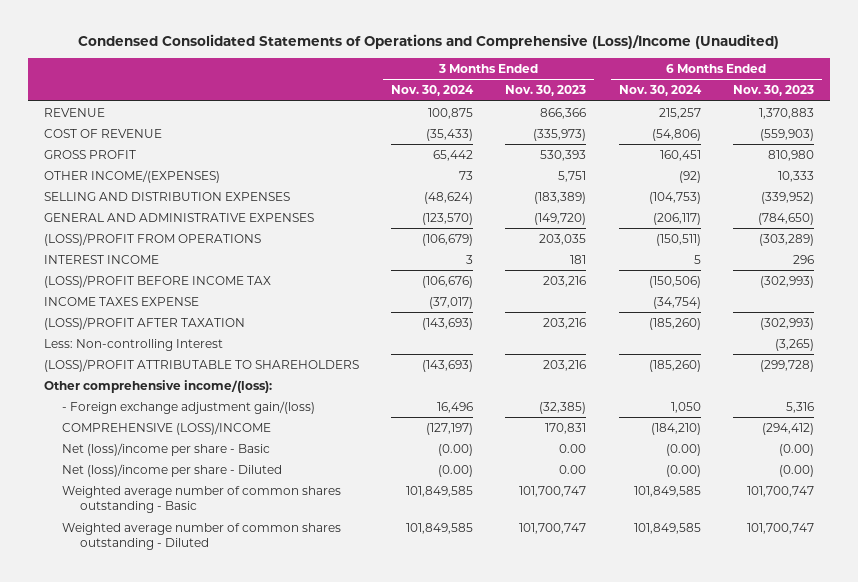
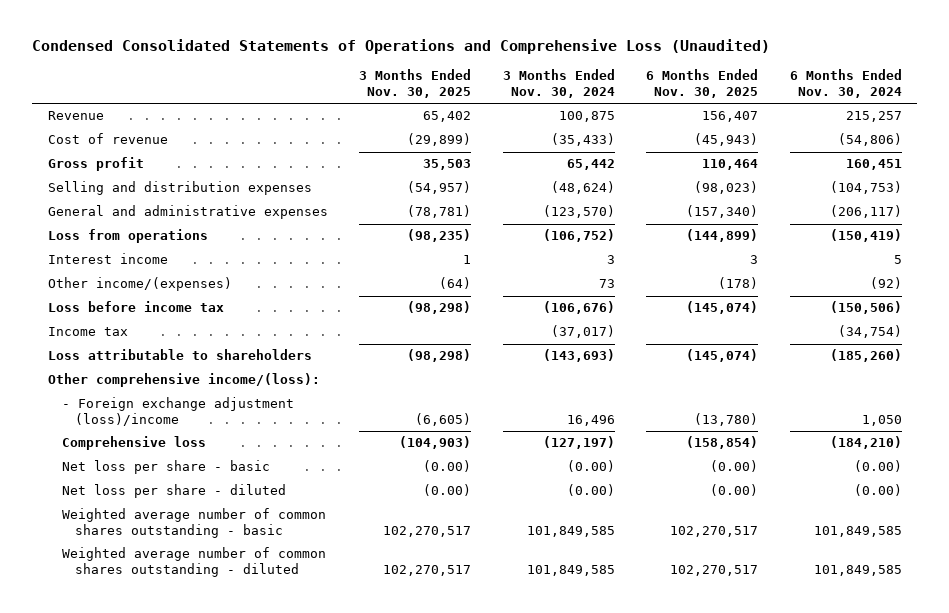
- Condensed Consolidated Statements of Operations and Comprehensive (Loss)/Income (Unaudited)
+ Condensed Consolidated Statements of Operations and Comprehensive Loss (Unaudited)
- | 3 Months Ended Nov. 30, 2024 | 3 Months Ended Nov. 30, 2023 | 6 Months Ended Nov. 30, 2024 | 6 Months Ended Nov. 30, 2023
+ | 3 Months Ended Nov. 30, 2025 | 3 Months Ended Nov. 30, 2024 | 6 Months Ended Nov. 30, 2025 | 6 Months Ended Nov. 30, 2024
- REVENUE | 100,875 | 866,366 | 215,257 | 1,370,883
- COST OF REVENUE | (35,433) | (335,973) | (54,806) | (559,903)
- GROSS PROFIT | 65,442 | 530,393 | 160,451 | 810,980
- OTHER INCOME/(EXPENSES) | 73 | 5,751 | (92) | 10,333
- SELLING AND DISTRIBUTION EXPENSES | (48,624) | (183,389) | (104,753) | (339,952)
- GENERAL AND ADMINISTRATIVE EXPENSES | (123,570) | (149,720) | (206,117) | (784,650)
- (LOSS)/PROFIT FROM OPERATIONS | (106,679) | 203,035 | (150,511) | (303,289)
- INTEREST INCOME | 3 | 181 | 5 | 296
- (LOSS)/PROFIT BEFORE INCOME TAX | (106,676) | 203,216 | (150,506) | (302,993)
- INCOME TAXES EXPENSE | (37,017) | | (34,754) |
- (LOSS)/PROFIT AFTER TAXATION | (143,693) | 203,216 | (185,260) | (302,993)
- Less: Non-controlling Interest | | | | (3,265)
- (LOSS)/PROFIT ATTRIBUTABLE TO SHAREHOLDERS | (143,693) | 203,216 | (185,260) | (299,728)
+ Revenue | 65,402 | 100,875 | 156,407 | 215,257
+ Cost of revenue | (29,899) | (35,433) | (45,943) | (54,806)
+ Gross profit | 35,503 | 65,442 | 110,464 | 160,451
+ Selling and distribution expenses | (54,957) | (48,624) | (98,023) | (104,753)
+ General and administrative expenses | (78,781) | (123,570) | (157,340) | (206,117)
+ Loss from operations | (98,235) | (106,752) | (144,899) | (150,419)
+ Interest income | 1 | 3 | 3 | 5
+ Other income/(expenses) | (64) | 73 | (178) | (92)
+ Loss before income tax | (98,298) | (106,676) | (145,074) | (150,506)
+ Income tax | | (37,017) | | (34,754)
+ Loss attributable to shareholders | (98,298) | (143,693) | (145,074) | (185,260)
- - Foreign exchange adjustment gain/(loss) | 16,496 | (32,385) | 1,050 | 5,316
- COMPREHENSIVE (LOSS)/INCOME | (127,197) | 170,831 | (184,210) | (294,412)
- Net (loss)/income per share - Basic | (0.00) | 0.00 | (0.00) | (0.00)
- Net (loss)/income per share - Diluted | (0.00) | 0.00 | (0.00) | (0.00)
- Weighted average number of common shares outstanding - Basic | 101,849,585 | 101,700,747 | 101,849,585 | 101,700,747
- Weighted average number of common shares outstanding - Diluted | 101,849,585 | 101,700,747 | 101,849,585 | 101,700,747
+ - Foreign exchange adjustment (loss)/income | (6,605) | 16,496 | (13,780) | 1,050
+ Comprehensive loss | (104,903) | (127,197) | (158,854) | (184,210)
+ Net loss per share - basic | (0.00) | (0.00) | (0.00) | (0.00)
+ Net loss per share - diluted | (0.00) | (0.00) | (0.00) | (0.00)
+ Weighted average number of common shares outstanding - basic | 102,270,517 | 101,849,585 | 102,270,517 | 101,849,585
+ Weighted average number of common shares outstanding - diluted | 102,270,517 | 101,849,585 | 102,270,517 | 101,849,585

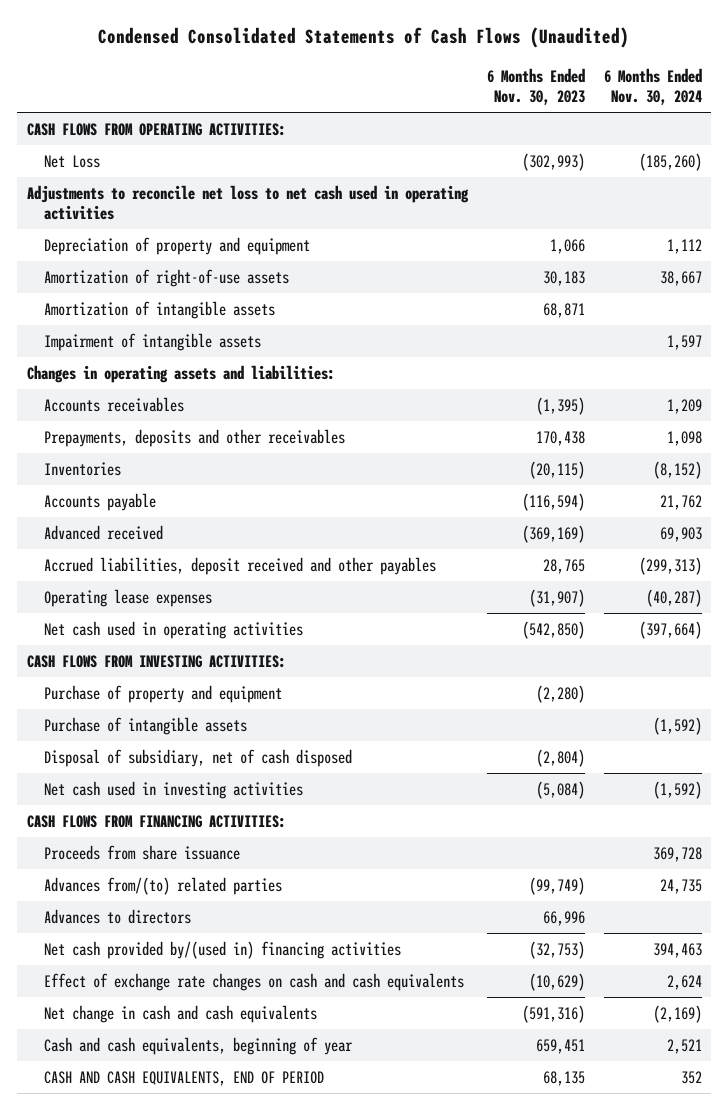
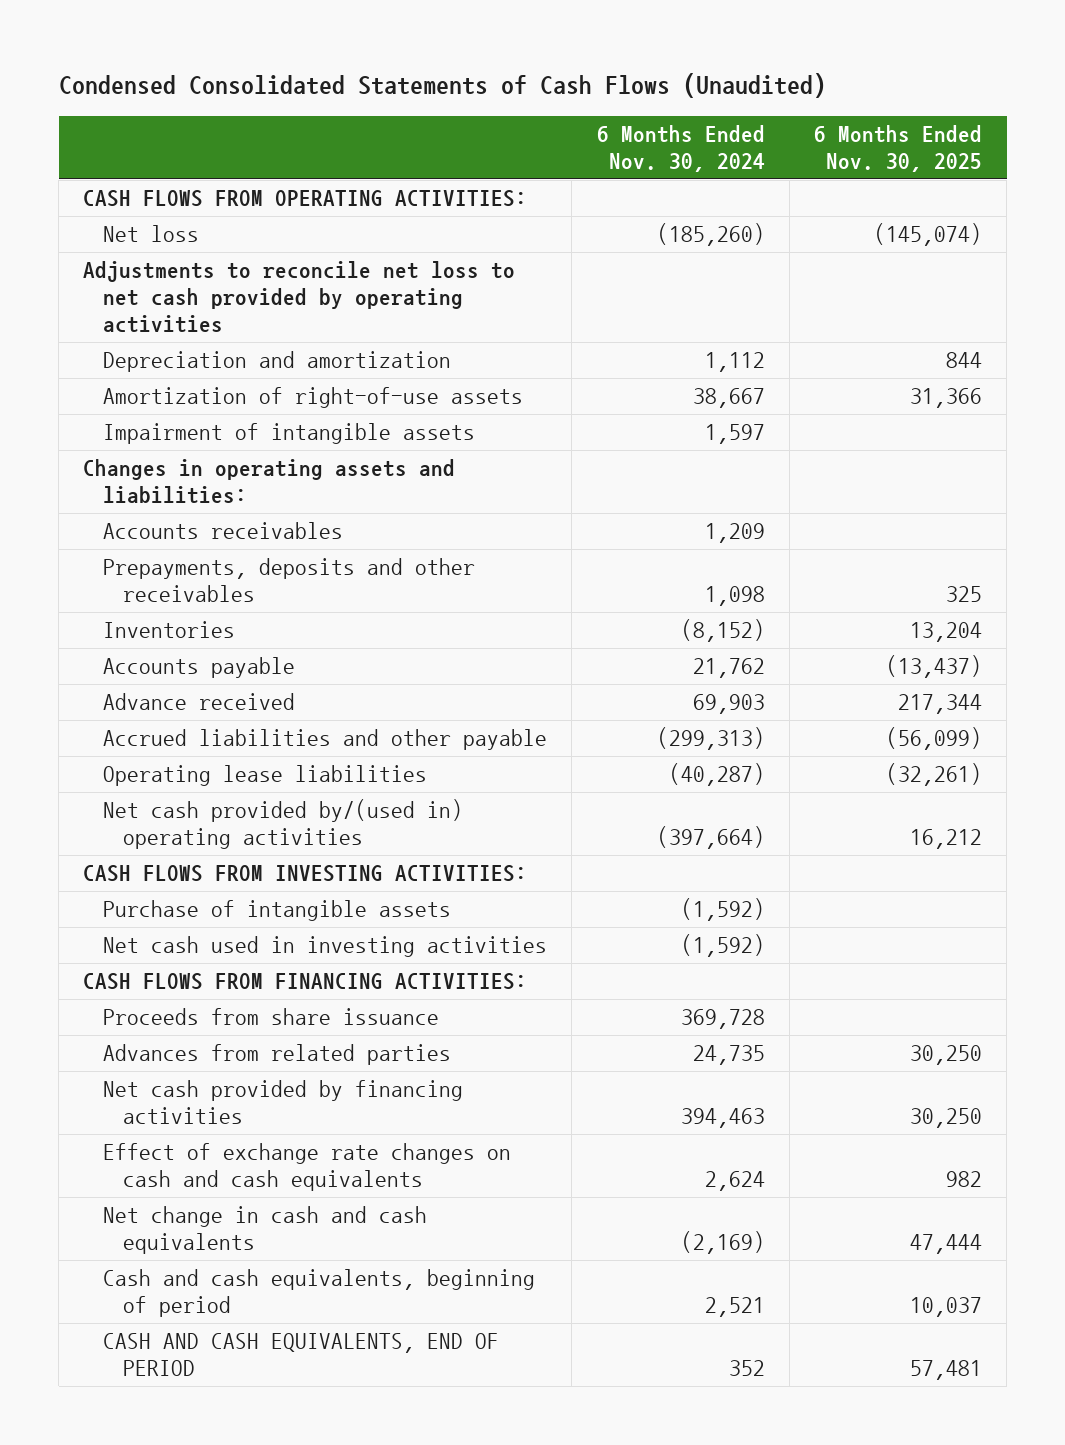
- | 6 Months Ended Nov. 30, 2023 | 6 Months Ended Nov. 30, 2024
+ | 6 Months Ended Nov. 30, 2024 | 6 Months Ended Nov. 30, 2025
- Net Loss | (302,993) | (185,260)
- Adjustments to reconcile net loss to net cash used in operating activities
- Depreciation of property and equipment | 1,066 | 1,112
+ Net loss | (185,260) | (145,074)
+ Adjustments to reconcile net loss to net cash provided by operating activities
+ Depreciation and amortization | 1,112 | 844
- Amortization of intangible assets | 68,871 |
- Advanced received | (369,169) | 69,903
- Accrued liabilities, deposit received and other payables | 28,765 | (299,313)
- Operating lease expenses | (31,907) | (40,287)
- Net cash used in operating activities | (542,850) | (397,664)
+ Advance received | 69,903 | 217,344
+ Accrued liabilities and other payable | (299,313) | (56,099)
+ Operating lease liabilities | (40,287) | (32,261)
+ Net cash provided by/(used in) operating activities | (397,664) | 16,212
- Purchase of property and equipment | (2,280) |
- Disposal of subsidiary, net of cash disposed | (2,804) |
- Advances from/(to) related parties | (99,749) | 24,735
- Advances to directors | 66,996 |
- Net cash provided by/(used in) financing activities | (32,753) | 394,463
+ Advances from related parties | 24,735 | 30,250
+ Net cash provided by financing activities | 394,463 | 30,250
- Cash and cash equivalents, beginning of year | 659,451 | 2,521
+ Cash and cash equivalents, beginning of period | 2,521 | 10,037

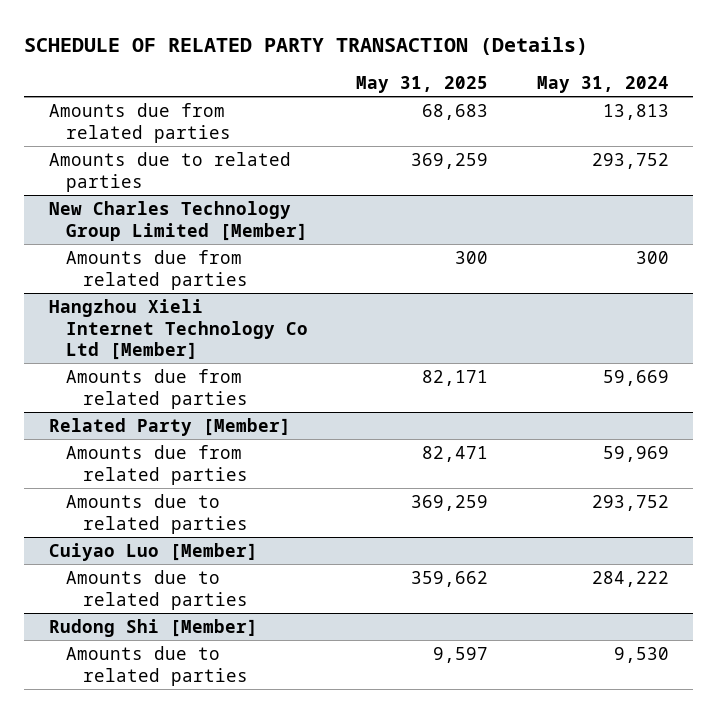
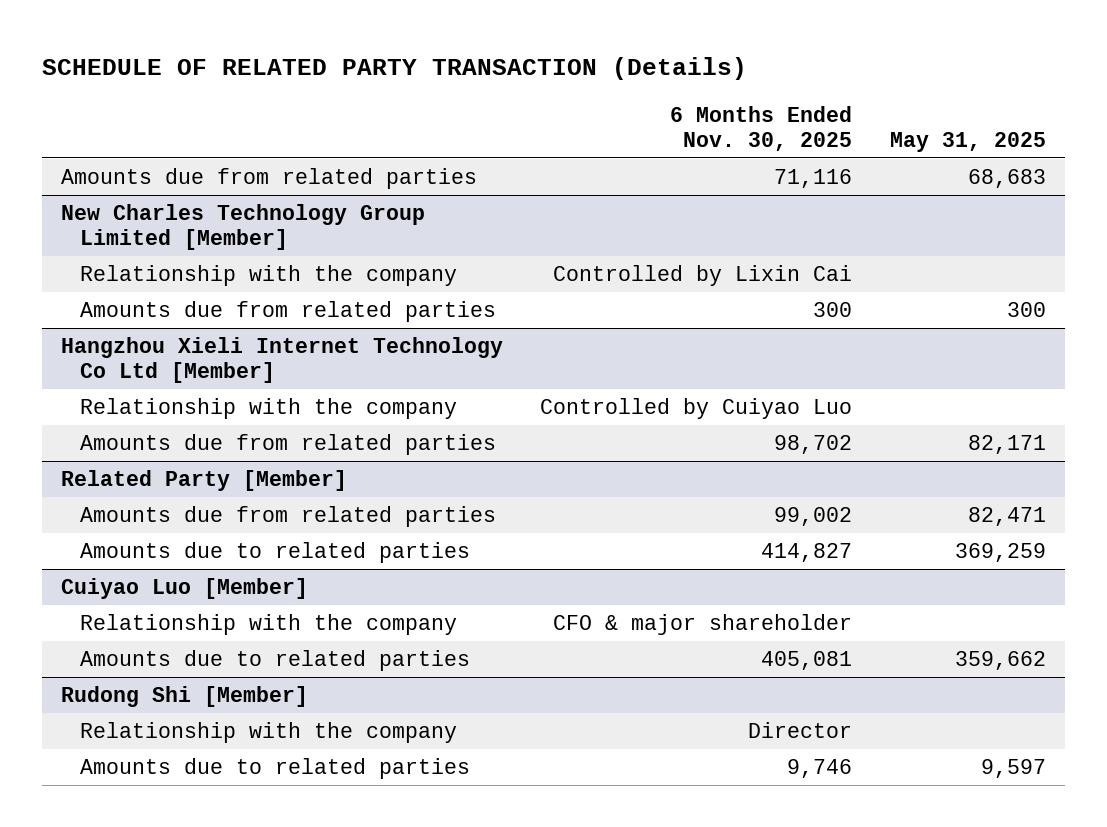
- | May 31, 2025 | May 31, 2024
+ | 6 Months Ended Nov. 30, 2025 | May 31, 2025
- Amounts due to related parties | 369,259 | 293,752
@ New Charles Technology Group Limited [Member]
+ Relationship with the company | Controlled by Lixin Cai |
@ Hangzhou Xieli Internet Technology Co Ltd [Member]
+ Relationship with the company | Controlled by Cuiyao Luo |
@ Cuiyao Luo [Member]
+ Relationship with the company | CFO & major shareholder |
@ Rudong Shi [Member]
+ Relationship with the company | Director |

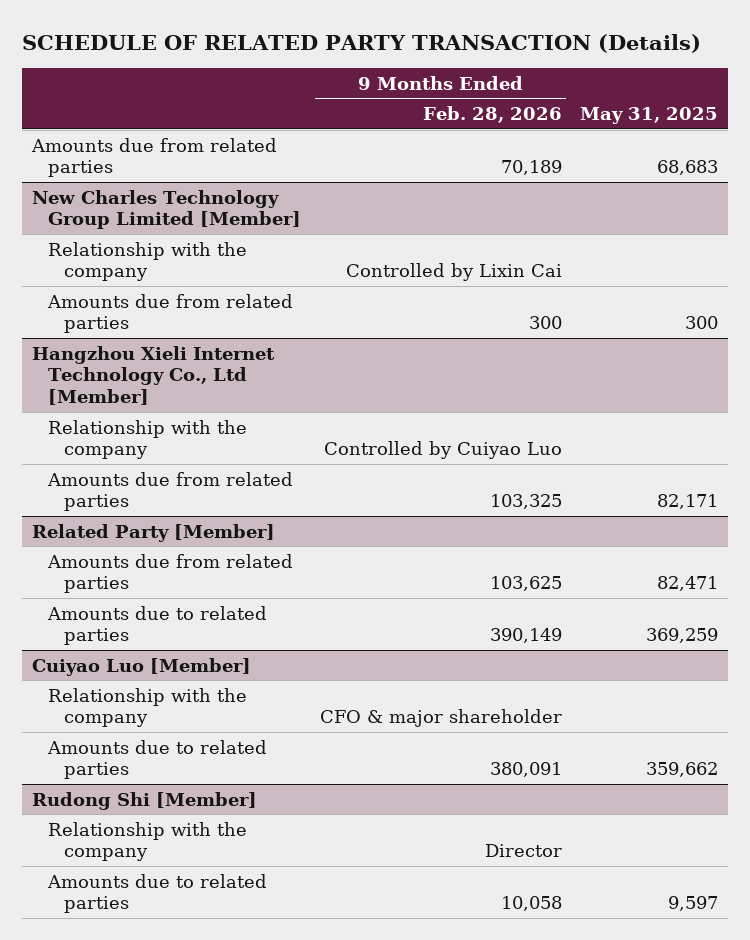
- | 6 Months Ended Nov. 30, 2025 | May 31, 2025
+ | 9 Months Ended Feb. 28, 2026 | May 31, 2025
- Hangzhou Xieli Internet Technology Co Ltd [Member]
+ Hangzhou Xieli Internet Technology Co., Ltd [Member]

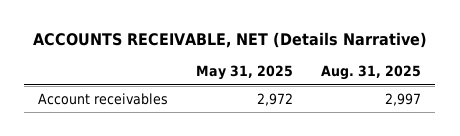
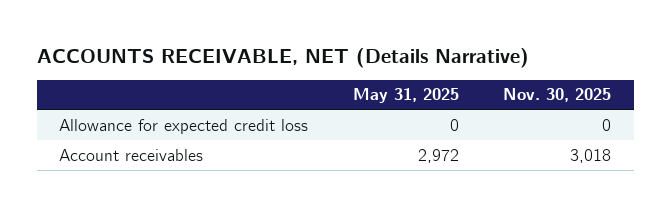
- | May 31, 2025 | Aug. 31, 2025
+ | May 31, 2025 | Nov. 30, 2025
+ Allowance for expected credit loss | 0 | 0

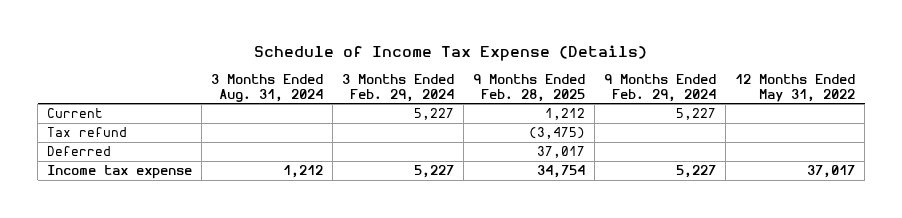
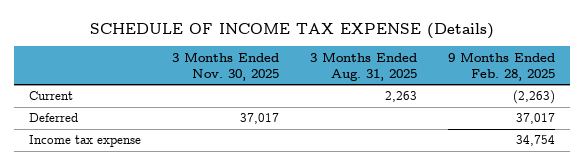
- Schedule of Income Tax Expense (Details)
+ SCHEDULE OF INCOME TAX EXPENSE (Details)
- | 3 Months Ended Aug. 31, 2024 | 3 Months Ended Feb. 29, 2024 | 9 Months Ended Feb. 28, 2025 | 9 Months Ended Feb. 29, 2024 | 12 Months Ended May 31, 2022
+ | 3 Months Ended Nov. 30, 2025 | 3 Months Ended Aug. 31, 2025 | 9 Months Ended Feb. 28, 2025
- Current | | 5,227 | 1,212 | 5,227 |
- Tax refund | | | (3,475) | |
+ Current | | 2,263 | (2,263)

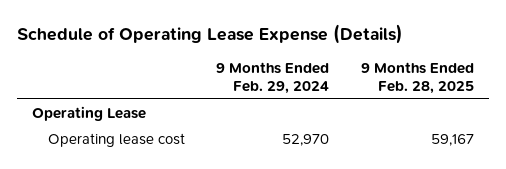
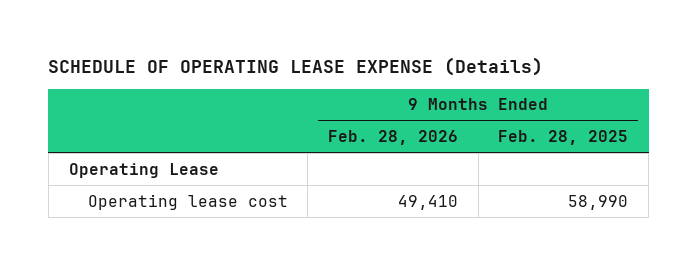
- Schedule of Operating Lease Expense (Details)
+ SCHEDULE OF OPERATING LEASE EXPENSE (Details)
- | 9 Months Ended Feb. 29, 2024 | 9 Months Ended Feb. 28, 2025
+ | 9 Months Ended Feb. 28, 2026 | 9 Months Ended Feb. 28, 2025
- Operating lease cost | 52,970 | 59,167
+ Operating lease cost | 49,410 | 58,990

